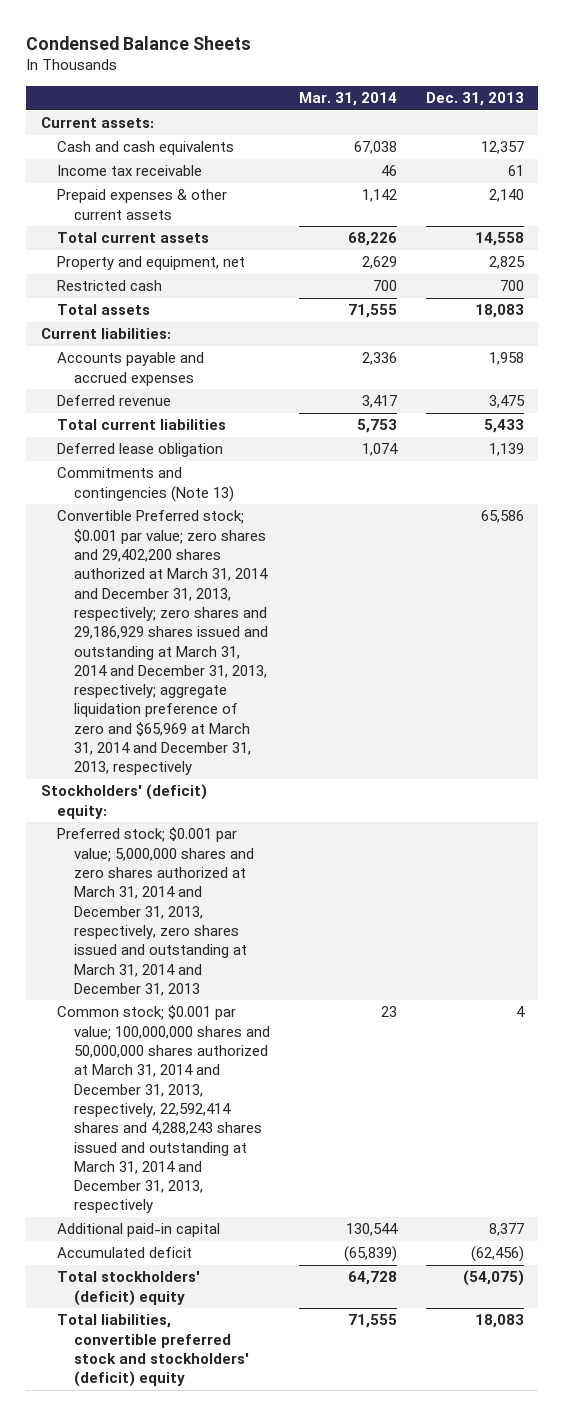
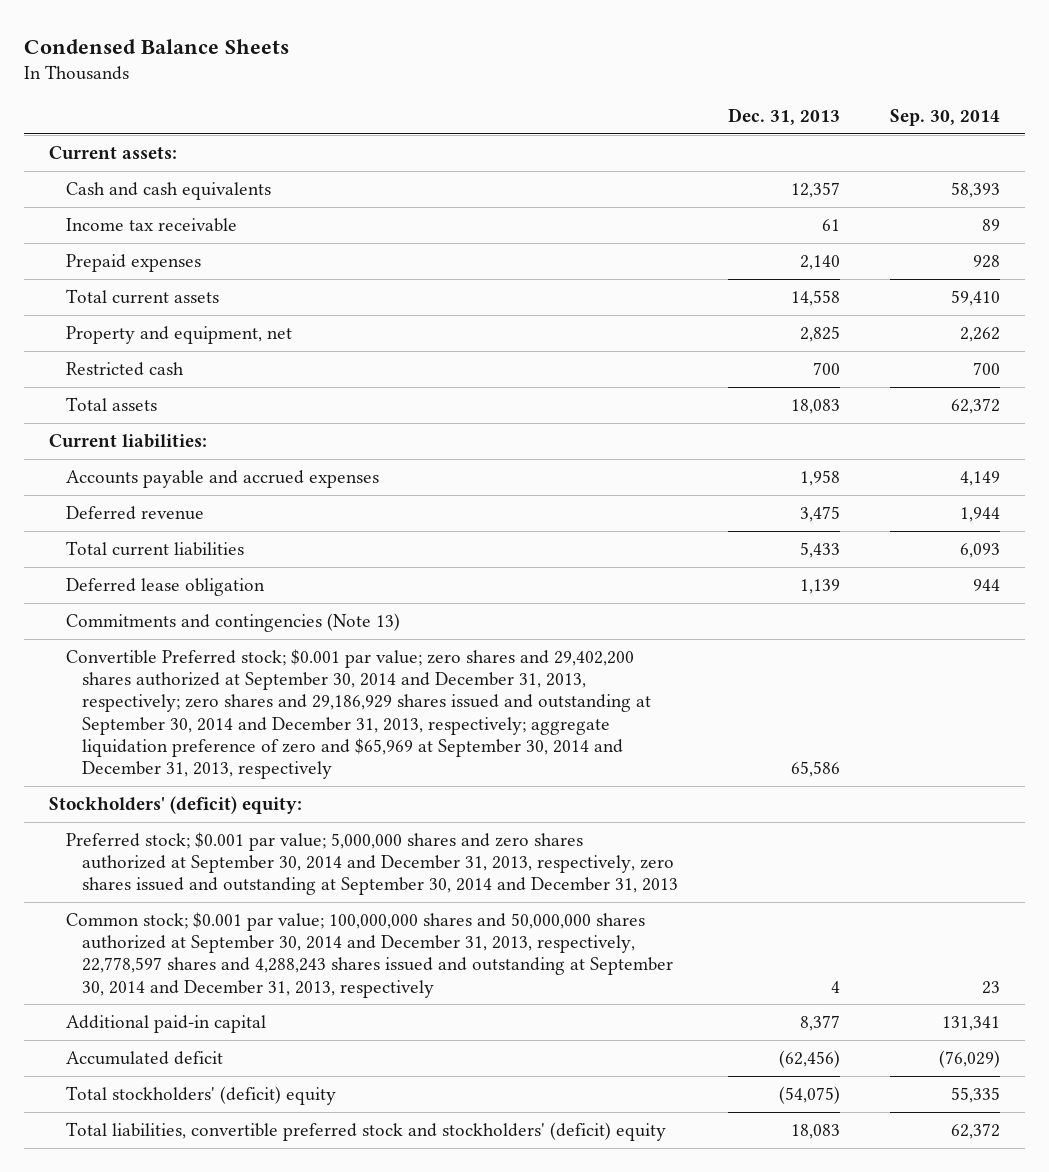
- | Mar. 31, 2014 | Dec. 31, 2013
+ | Dec. 31, 2013 | Sep. 30, 2014
- Prepaid expenses & other current assets | 1,142 | 2,140
+ Prepaid expenses | 2,140 | 928
- Convertible Preferred stock; $0.001 par value; zero shares and 29,402,200 shares authorized at March 31, 2014 and December 31, 2013, respectively; zero shares and 29,186,929 shares issued and outstanding at March 31, 2014 and December 31, 2013, respectively; aggregate liquidation preference of zero and $65,969 at March 31, 2014 and December 31, 2013, respectively | | 65,586
+ Convertible Preferred stock; $0.001 par value; zero shares and 29,402,200 shares authorized at September 30, 2014 and December 31, 2013, respectively; zero shares and 29,186,929 shares issued and outstanding at September 30, 2014 and December 31, 2013, respectively; aggregate liquidation preference of zero and $65,969 at September 30, 2014 and December 31, 2013, respectively | 65,586 |
- Preferred stock; $0.001 par value; 5,000,000 shares and zero shares authorized at March 31, 2014 and December 31, 2013, respectively, zero shares issued and outstanding at March 31, 2014 and December 31, 2013
- Common stock; $0.001 par value; 100,000,000 shares and 50,000,000 shares authorized at March 31, 2014 and December 31, 2013, respectively, 22,592,414 shares and 4,288,243 shares issued and outstanding at March 31, 2014 and December 31, 2013, respectively | 23 | 4
+ Preferred stock; $0.001 par value; 5,000,000 shares and zero shares authorized at September 30, 2014 and December 31, 2013, respectively, zero shares issued and outstanding at September 30, 2014 and December 31, 2013
+ Common stock; $0.001 par value; 100,000,000 shares and 50,000,000 shares authorized at September 30, 2014 and December 31, 2013, respectively, 22,778,597 shares and 4,288,243 shares issued and outstanding at September 30, 2014 and December 31, 2013, respectively | 4 | 23

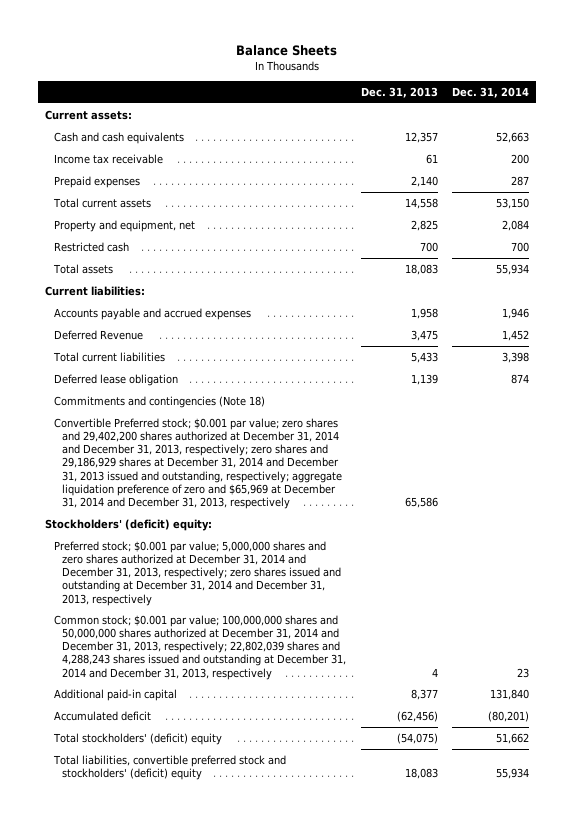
- Condensed Balance Sheets
+ Balance Sheets
- | Dec. 31, 2013 | Sep. 30, 2014
+ | Dec. 31, 2013 | Dec. 31, 2014
- Deferred revenue | 3,475 | 1,944
+ Deferred Revenue | 3,475 | 1,452
- Commitments and contingencies (Note 13)
- Convertible Preferred stock; $0.001 par value; zero shares and 29,402,200 shares authorized at September 30, 2014 and December 31, 2013, respectively; zero shares and 29,186,929 shares issued and outstanding at September 30, 2014 and December 31, 2013, respectively; aggregate liquidation preference of zero and $65,969 at September 30, 2014 and December 31, 2013, respectively | 65,586 |
+ Commitments and contingencies (Note 18)
+ Convertible Preferred stock; $0.001 par value; zero shares and 29,402,200 shares authorized at December 31, 2014 and December 31, 2013, respectively; zero shares and 29,186,929 shares at December 31, 2014 and December 31, 2013 issued and outstanding, respectively; aggregate liquidation preference of zero and $65,969 at December 31, 2014 and December 31, 2013, respectively | 65,586 |
- Preferred stock; $0.001 par value; 5,000,000 shares and zero shares authorized at September 30, 2014 and December 31, 2013, respectively, zero shares issued and outstanding at September 30, 2014 and December 31, 2013
- Common stock; $0.001 par value; 100,000,000 shares and 50,000,000 shares authorized at September 30, 2014 and December 31, 2013, respectively, 22,778,597 shares and 4,288,243 shares issued and outstanding at September 30, 2014 and December 31, 2013, respectively | 4 | 23
+ Preferred stock; $0.001 par value; 5,000,000 shares and zero shares authorized at December 31, 2014 and December 31, 2013, respectively; zero shares issued and outstanding at December 31, 2014 and December 31, 2013, respectively
+ Common stock; $0.001 par value; 100,000,000 shares and 50,000,000 shares authorized at December 31, 2014 and December 31, 2013, respectively; 22,802,039 shares and 4,288,243 shares issued and outstanding at December 31, 2014 and December 31, 2013, respectively | 4 | 23

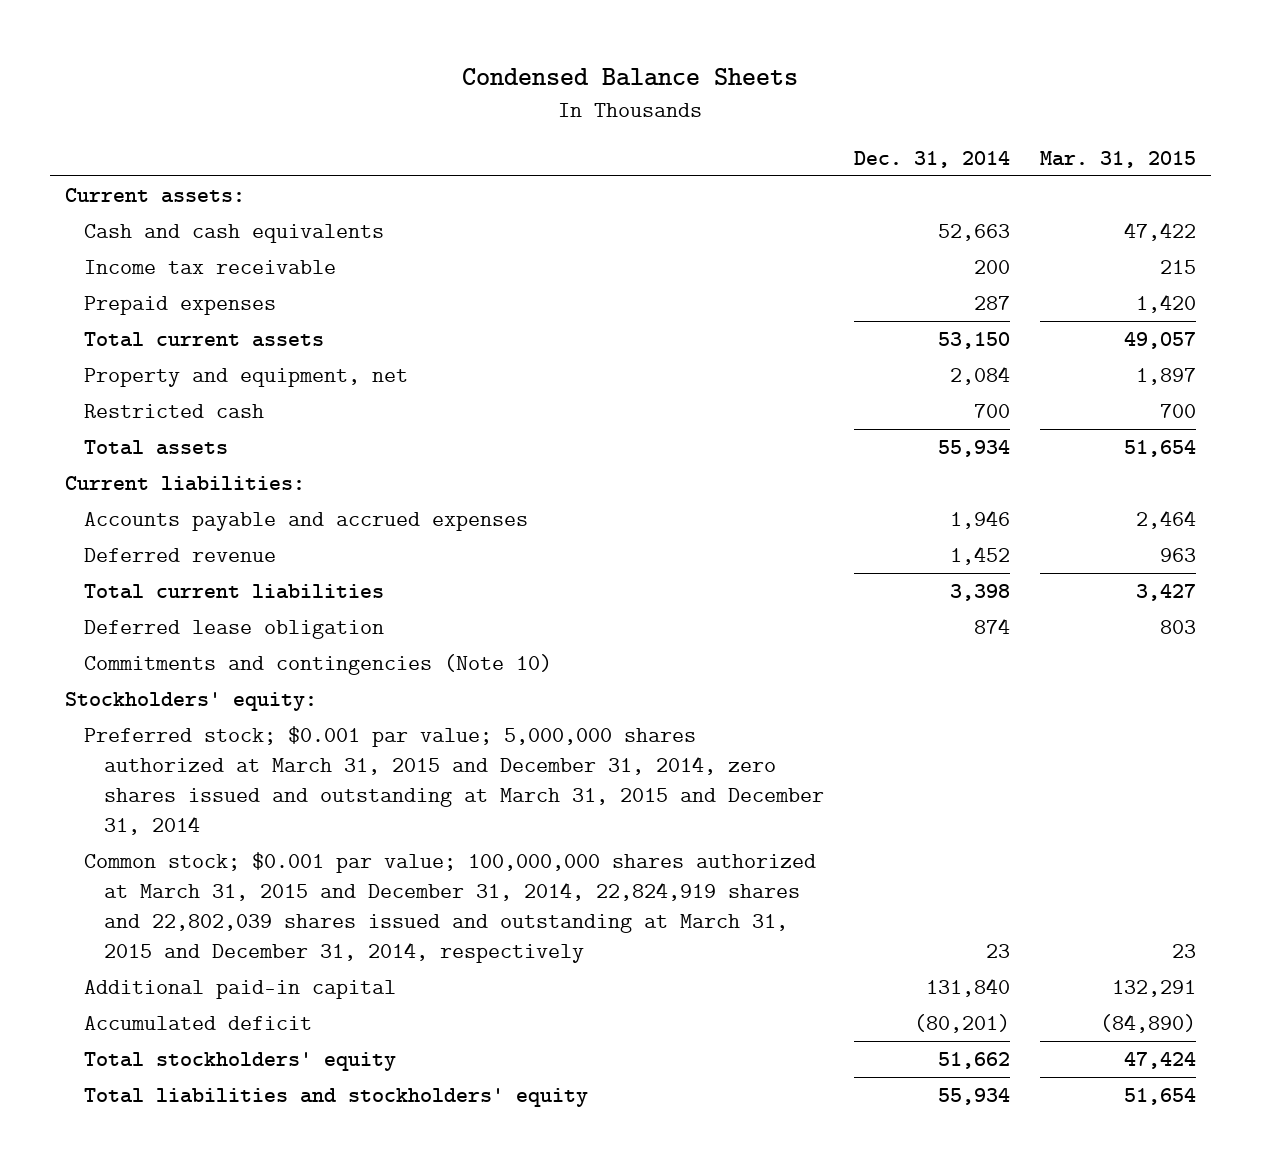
- Balance Sheets
+ Condensed Balance Sheets
- | Dec. 31, 2013 | Dec. 31, 2014
+ | Dec. 31, 2014 | Mar. 31, 2015
- Deferred Revenue | 3,475 | 1,452
+ Deferred revenue | 1,452 | 963
- Commitments and contingencies (Note 18)
- Convertible Preferred stock; $0.001 par value; zero shares and 29,402,200 shares authorized at December 31, 2014 and December 31, 2013, respectively; zero shares and 29,186,929 shares at December 31, 2014 and December 31, 2013 issued and outstanding, respectively; aggregate liquidation preference of zero and $65,969 at December 31, 2014 and December 31, 2013, respectively | 65,586 |
- Stockholders' (deficit) equity:
- Preferred stock; $0.001 par value; 5,000,000 shares and zero shares authorized at December 31, 2014 and December 31, 2013, respectively; zero shares issued and outstanding at December 31, 2014 and December 31, 2013, respectively
- Common stock; $0.001 par value; 100,000,000 shares and 50,000,000 shares authorized at December 31, 2014 and December 31, 2013, respectively; 22,802,039 shares and 4,288,243 shares issued and outstanding at December 31, 2014 and December 31, 2013, respectively | 4 | 23
+ Commitments and contingencies (Note 10)
+ Stockholders' equity:
+ Preferred stock; $0.001 par value; 5,000,000 shares authorized at March 31, 2015 and December 31, 2014, zero shares issued and outstanding at March 31, 2015 and December 31, 2014
+ Common stock; $0.001 par value; 100,000,000 shares authorized at March 31, 2015 and December 31, 2014, 22,824,919 shares and 22,802,039 shares issued and outstanding at March 31, 2015 and December 31, 2014, respectively | 23 | 23
- Total stockholders' (deficit) equity | (54,075) | 51,662
- Total liabilities, convertible preferred stock and stockholders' (deficit) equity | 18,083 | 55,934
+ Total stockholders' equity | 51,662 | 47,424
+ Total liabilities and stockholders' equity | 55,934 | 51,654

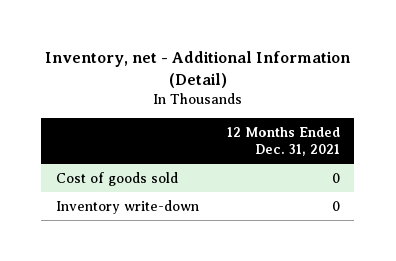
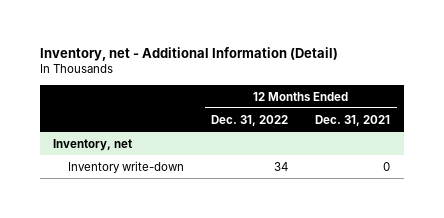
- | 12 Months Ended Dec. 31, 2021
+ | 12 Months Ended Dec. 31, 2022 | 12 Months Ended Dec. 31, 2021
- Cost of goods sold | 0
+ Inventory, net

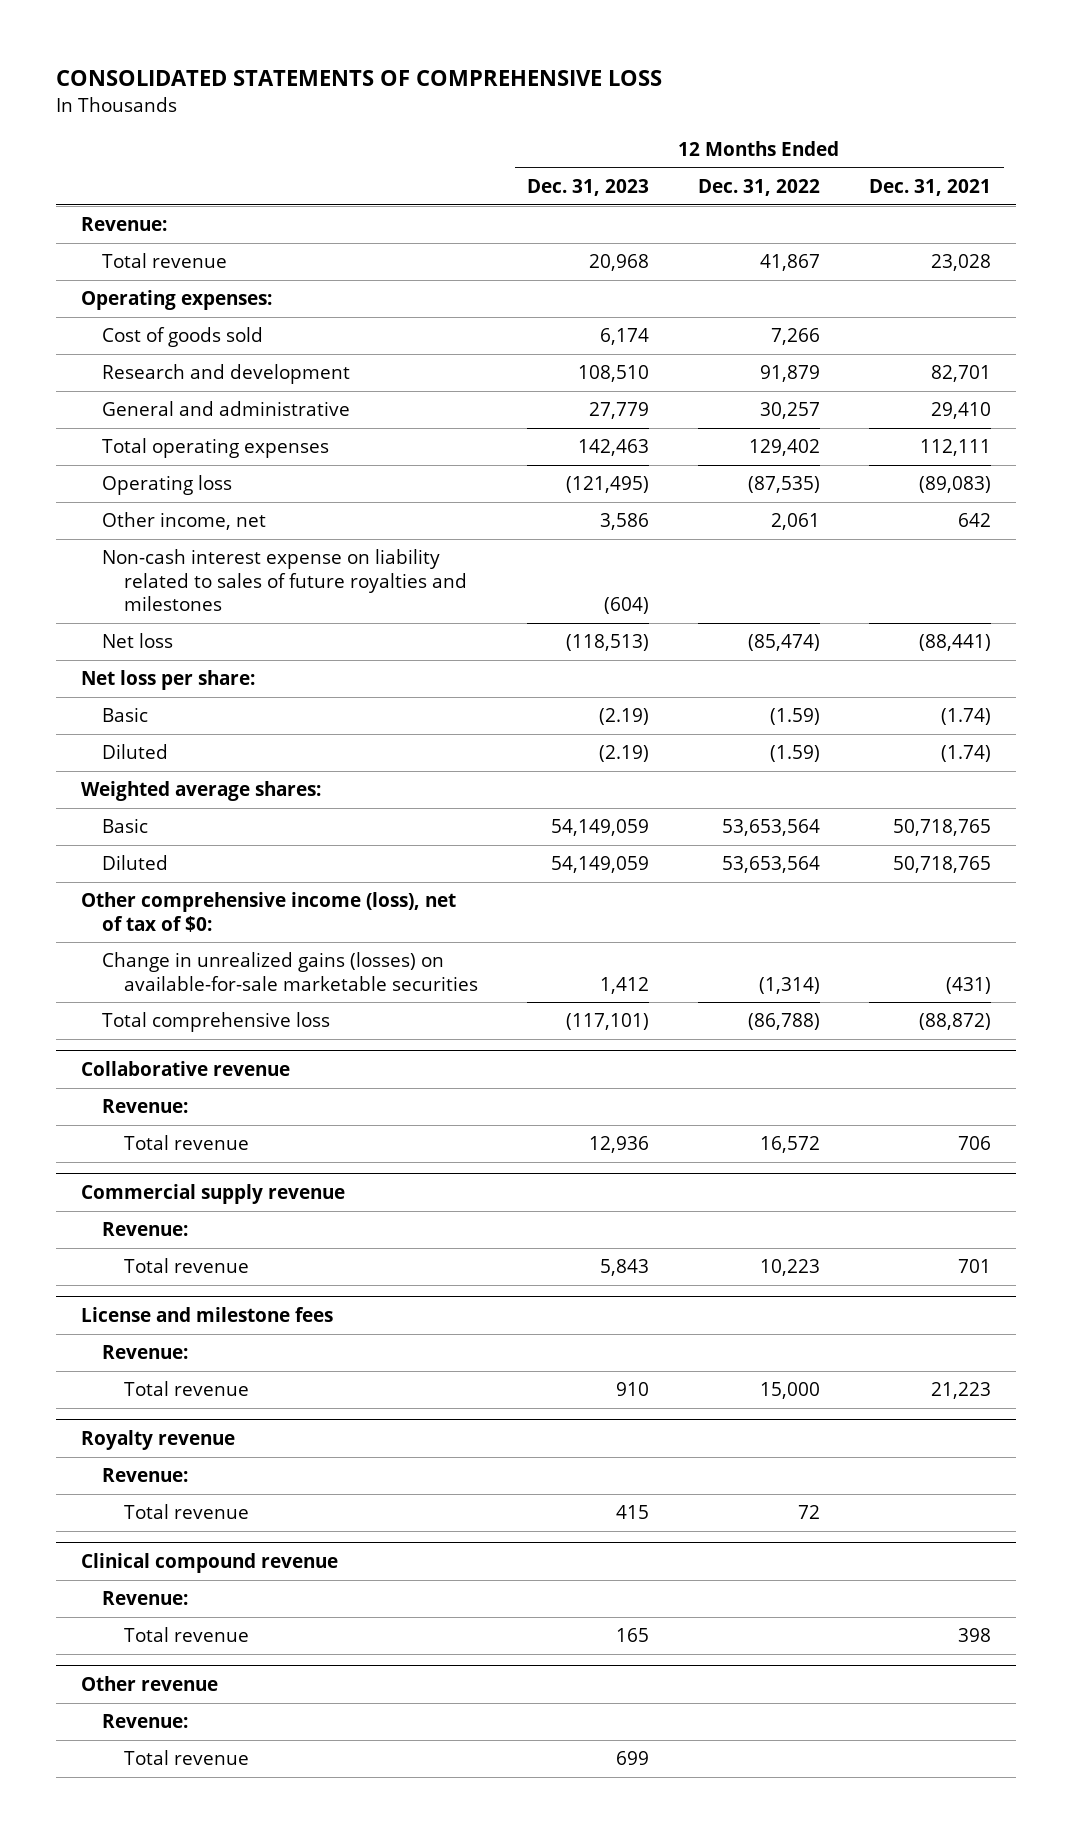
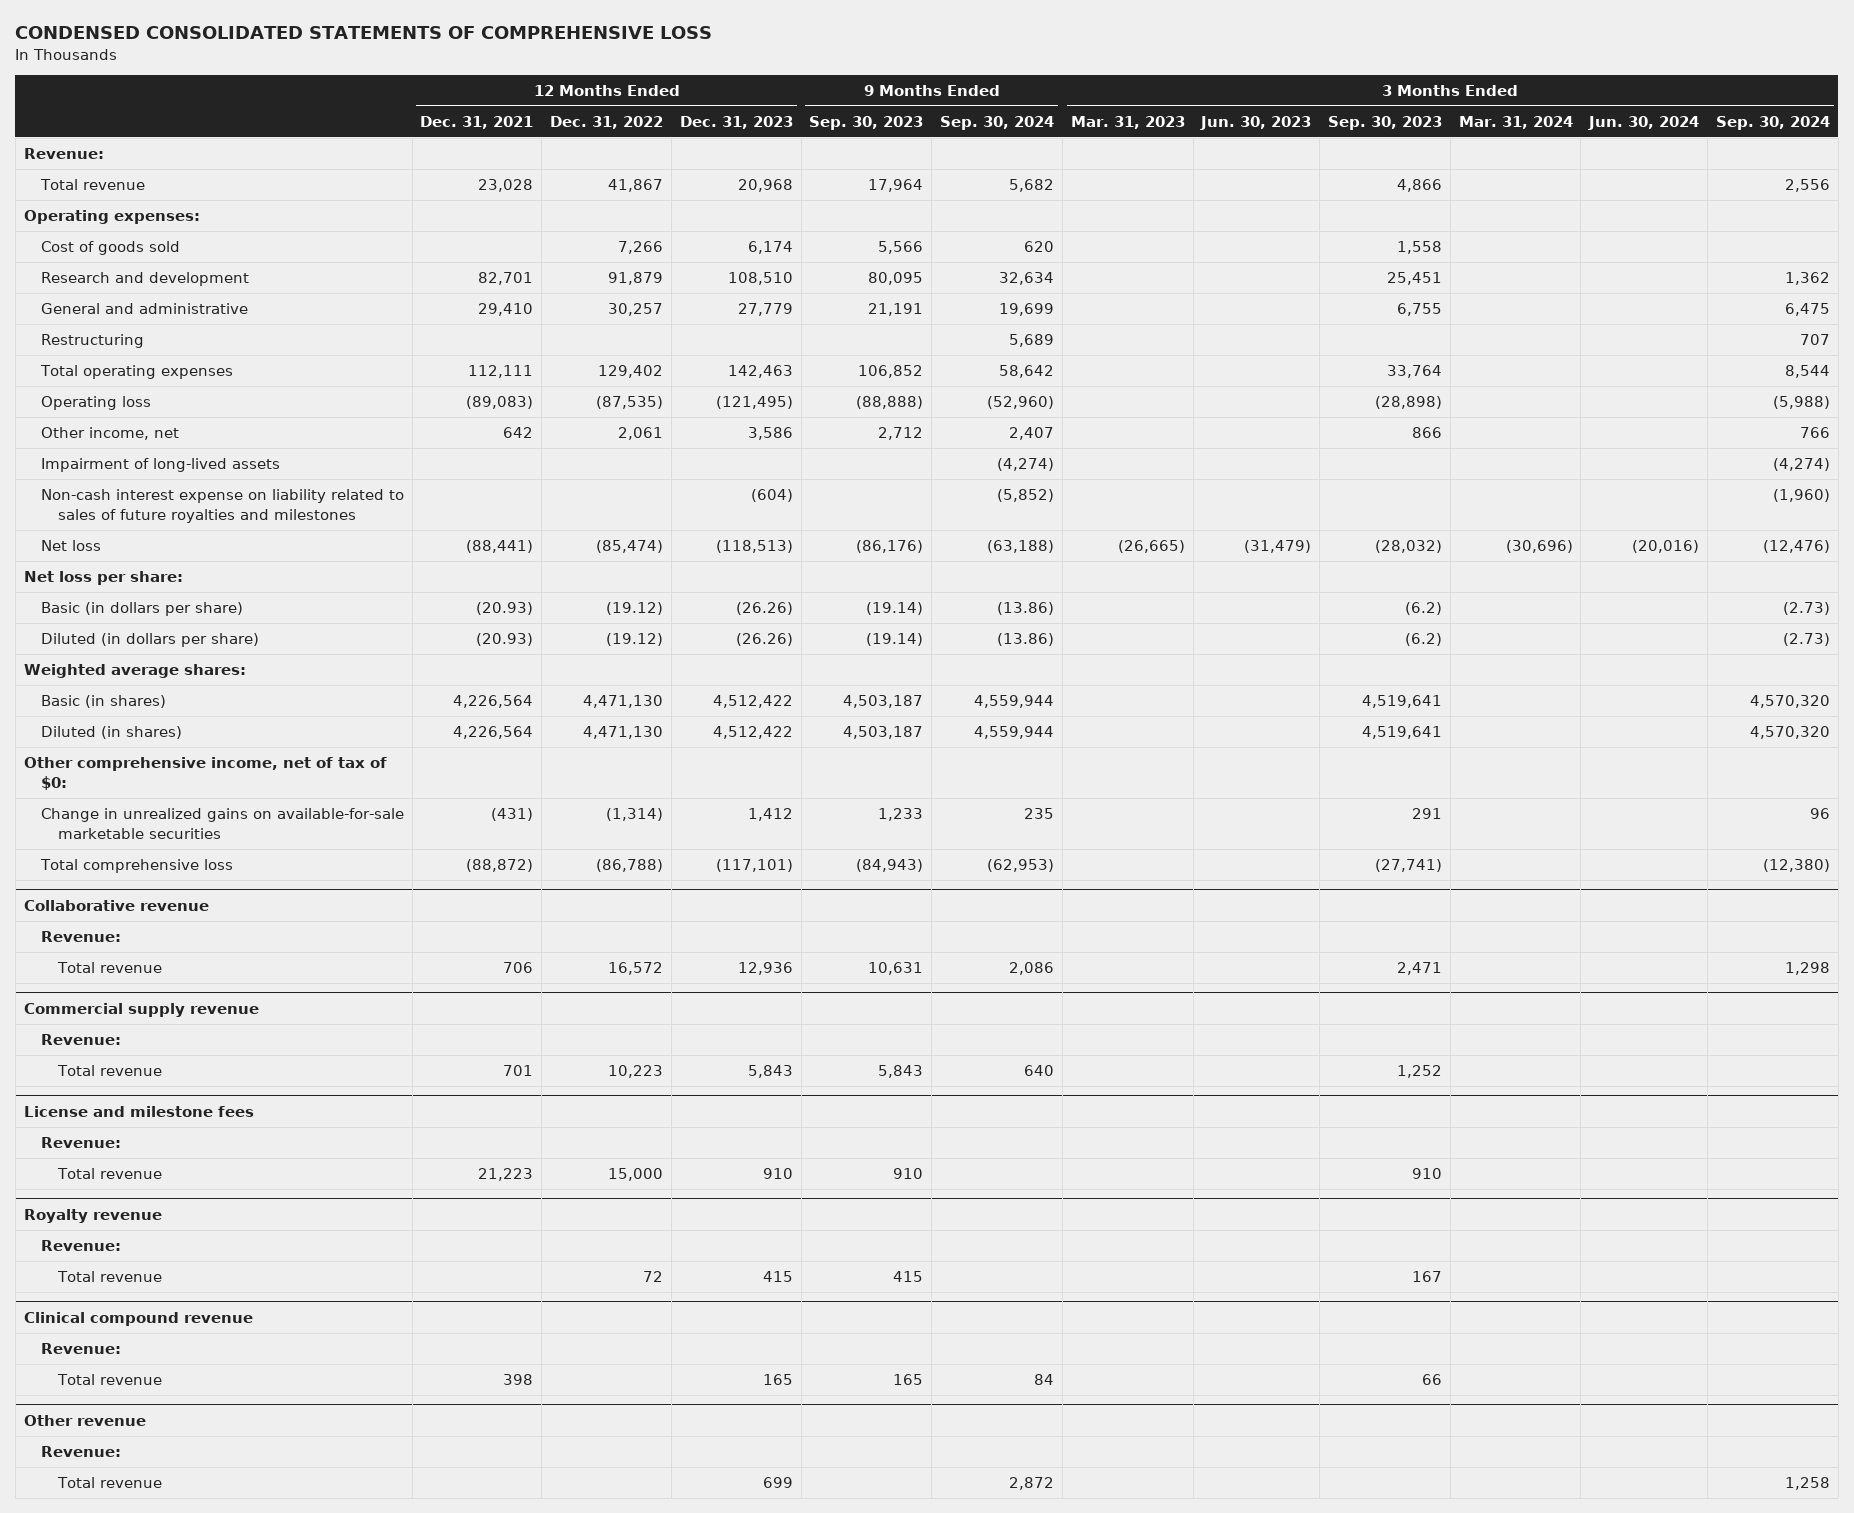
- CONSOLIDATED STATEMENTS OF COMPREHENSIVE LOSS
+ CONDENSED CONSOLIDATED STATEMENTS OF COMPREHENSIVE LOSS
- | 12 Months Ended Dec. 31, 2023 | 12 Months Ended Dec. 31, 2022 | 12 Months Ended Dec. 31, 2021
+ | 12 Months Ended Dec. 31, 2021 | 12 Months Ended Dec. 31, 2022 | 12 Months Ended Dec. 31, 2023 | 9 Months Ended Sep. 30, 2023 | 9 Months Ended Sep. 30, 2024 | 3 Months Ended Mar. 31, 2023 | 3 Months Ended Jun. 30, 2023 | 3 Months Ended Sep. 30, 2023 | 3 Months Ended Mar. 31, 2024 | 3 Months Ended Jun. 30, 2024 | 3 Months Ended Sep. 30, 2024
+ Restructuring | | | | | 5,689 | | | | | | 707
+ Impairment of long-lived assets | | | | | (4,274) | | | | | | (4,274)
- Basic | (2.19) | (1.59) | (1.74)
- Diluted | (2.19) | (1.59) | (1.74)
+ Basic (in dollars per share) | (20.93) | (19.12) | (26.26) | (19.14) | (13.86) | | | (6.2) | | | (2.73)
+ Diluted (in dollars per share) | (20.93) | (19.12) | (26.26) | (19.14) | (13.86) | | | (6.2) | | | (2.73)
- Basic | 54,149,059 | 53,653,564 | 50,718,765
- Diluted | 54,149,059 | 53,653,564 | 50,718,765
- Other comprehensive income (loss), net of tax of $0:
- Change in unrealized gains (losses) on available-for-sale marketable securities | 1,412 | (1,314) | (431)
+ Basic (in shares) | 4,226,564 | 4,471,130 | 4,512,422 | 4,503,187 | 4,559,944 | | | 4,519,641 | | | 4,570,320
+ Diluted (in shares) | 4,226,564 | 4,471,130 | 4,512,422 | 4,503,187 | 4,559,944 | | | 4,519,641 | | | 4,570,320
+ Other comprehensive income, net of tax of $0:
+ Change in unrealized gains on available-for-sale marketable securities | (431) | (1,314) | 1,412 | 1,233 | 235 | | | 291 | | | 96

